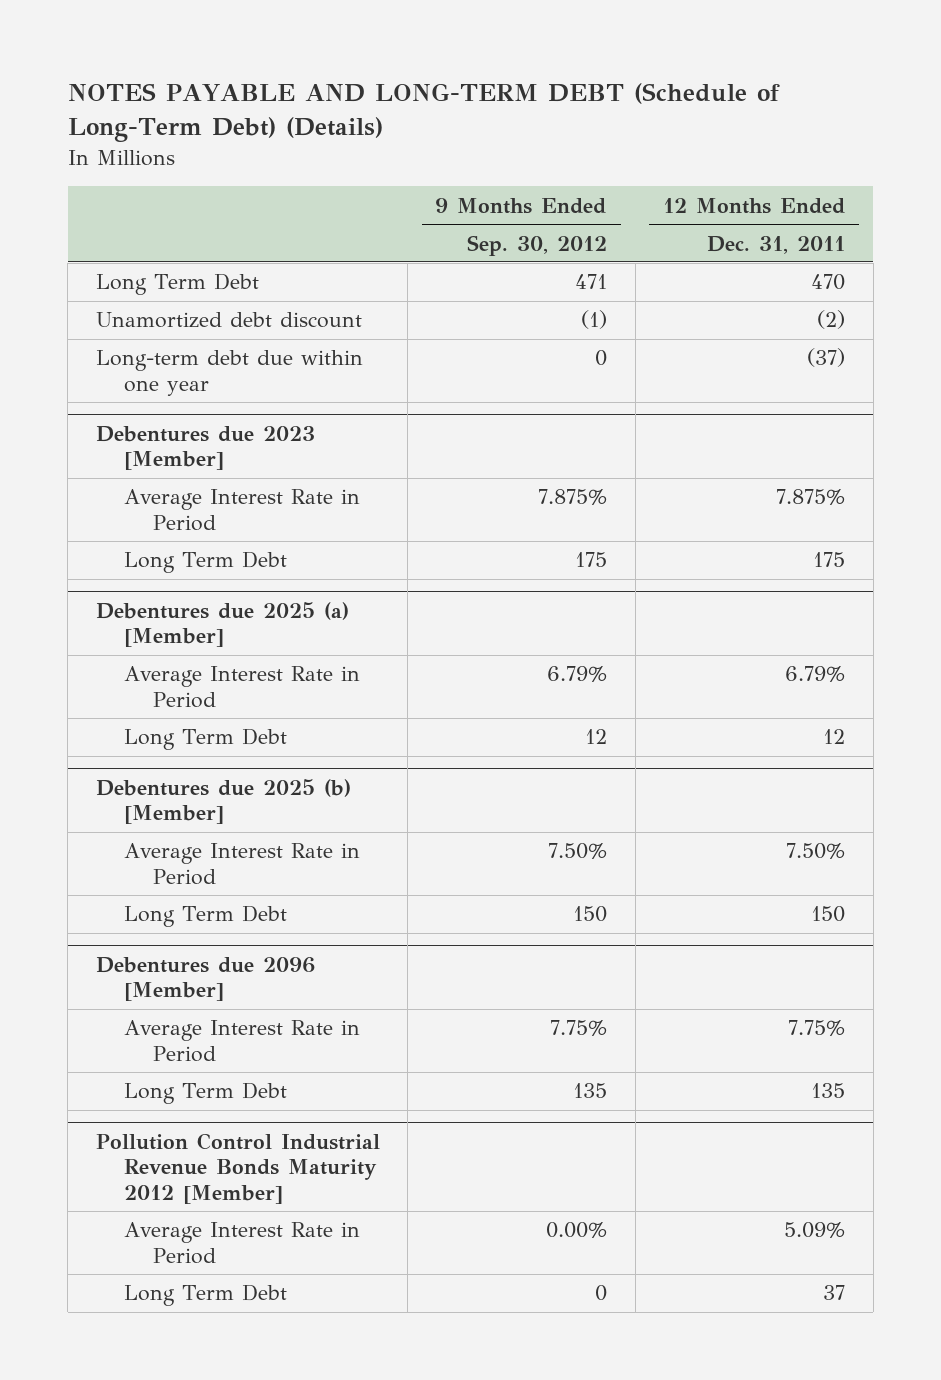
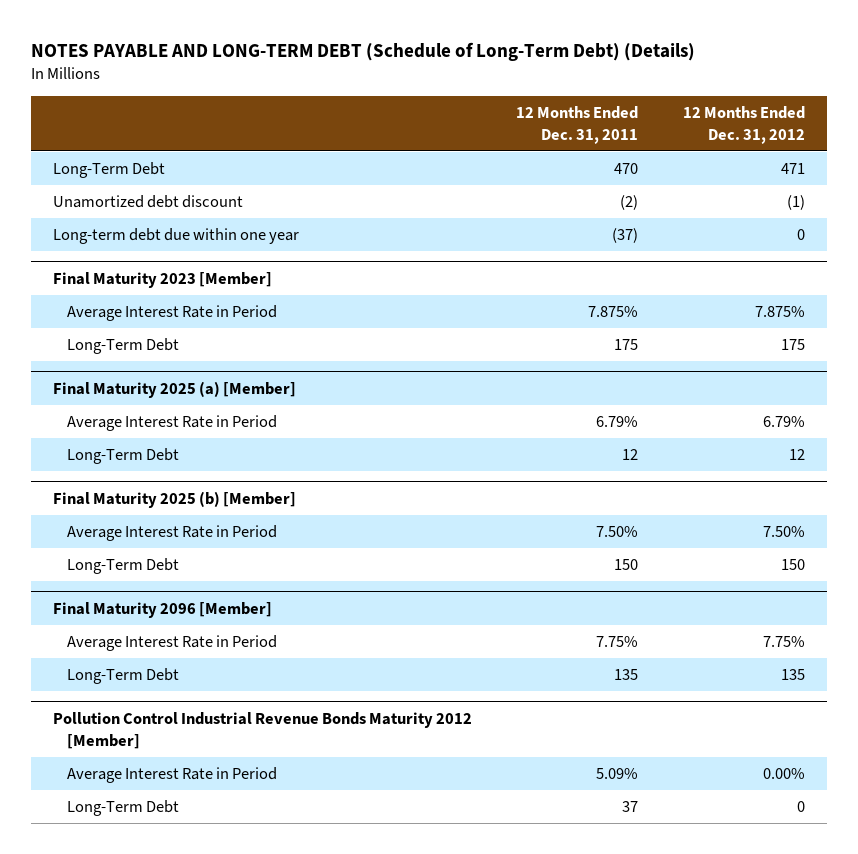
- | 9 Months Ended Sep. 30, 2012 | 12 Months Ended Dec. 31, 2011
+ | 12 Months Ended Dec. 31, 2011 | 12 Months Ended Dec. 31, 2012
- Long Term Debt | 471 | 470
+ Long-Term Debt | 470 | 471
- Debentures due 2023 [Member]
+ Final Maturity 2023 [Member]
- Long Term Debt | 175 | 175
- Debentures due 2025 (a) [Member]
+ Long-Term Debt | 175 | 175
+ Final Maturity 2025 (a) [Member]
- Long Term Debt | 12 | 12
- Debentures due 2025 (b) [Member]
+ Long-Term Debt | 12 | 12
+ Final Maturity 2025 (b) [Member]
- Long Term Debt | 150 | 150
- Debentures due 2096 [Member]
+ Long-Term Debt | 150 | 150
+ Final Maturity 2096 [Member]
- Long Term Debt | 135 | 135
+ Long-Term Debt | 135 | 135
@ Pollution Control Industrial Revenue Bonds Maturity 2012 [Member]
- Long Term Debt | 0 | 37
+ Long-Term Debt | 37 | 0

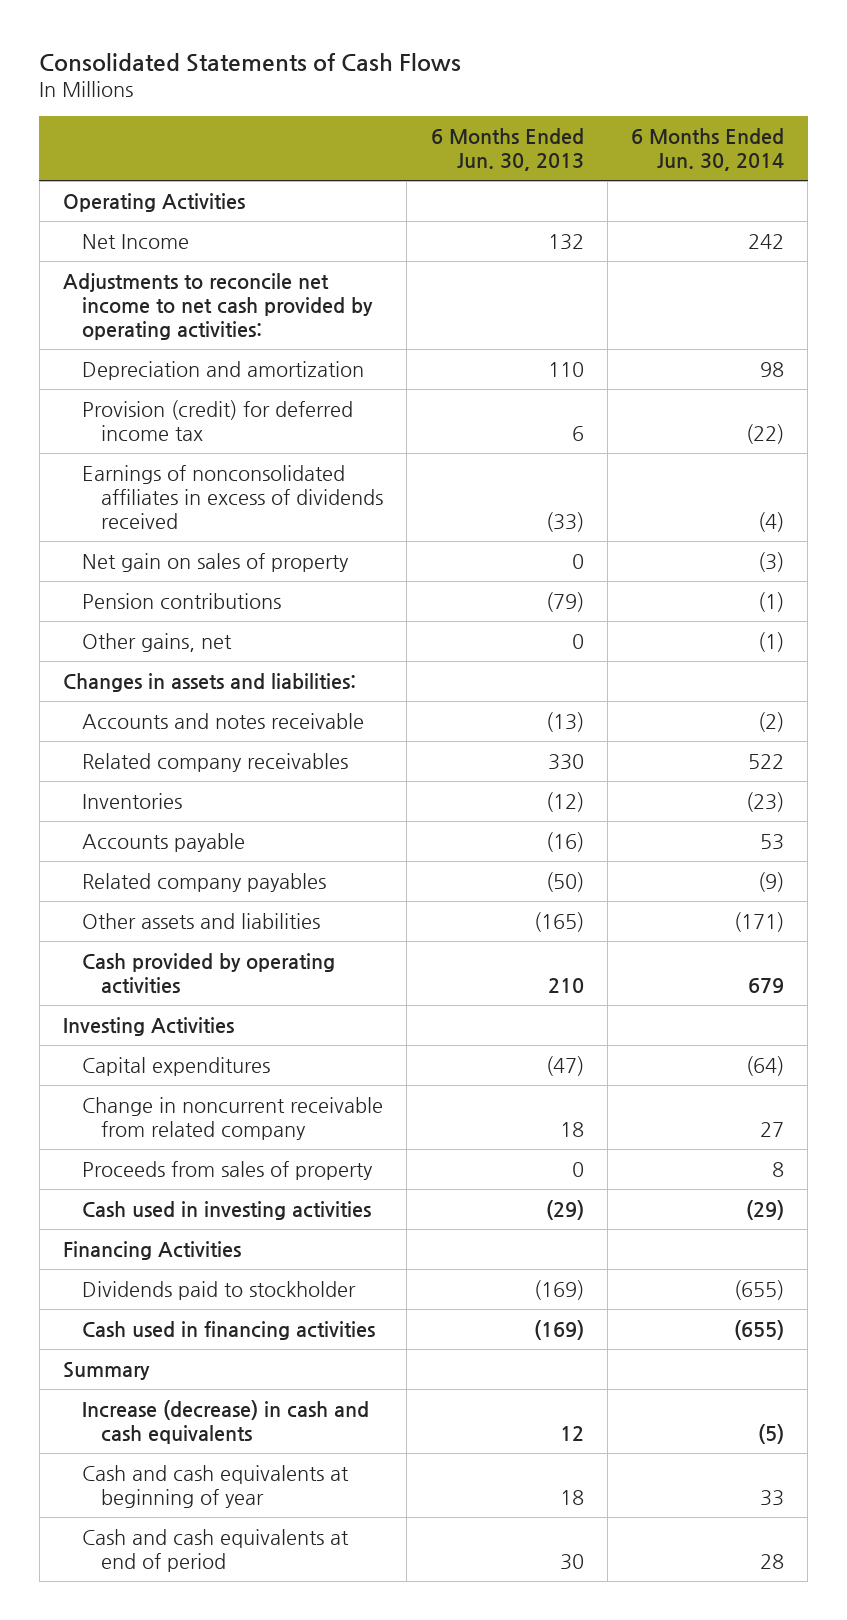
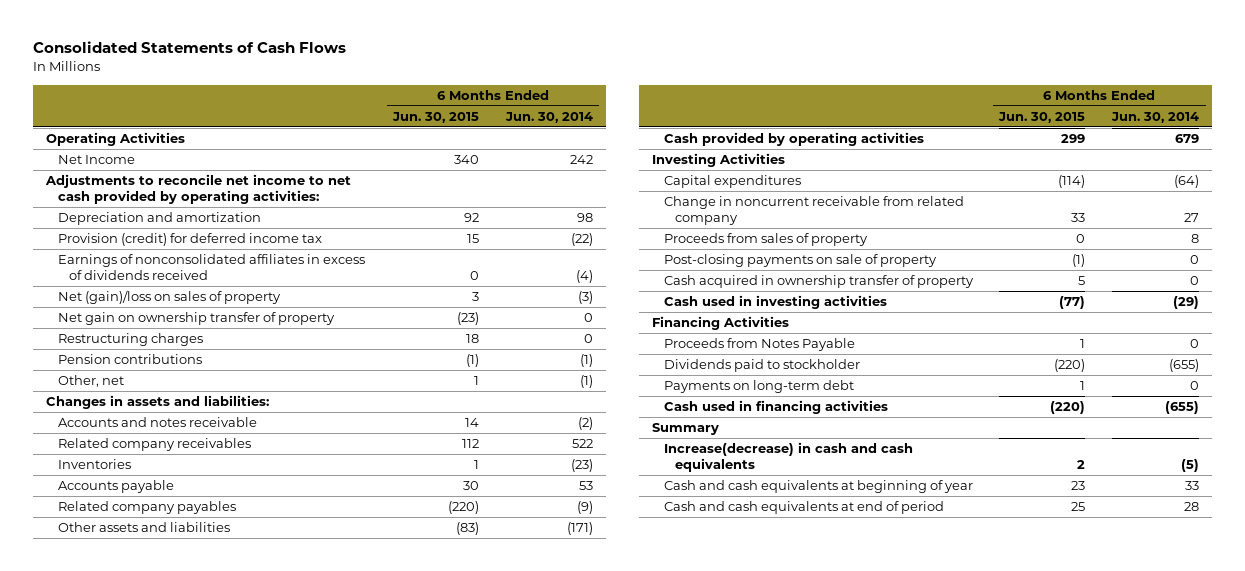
- | 6 Months Ended Jun. 30, 2013 | 6 Months Ended Jun. 30, 2014
+ | 6 Months Ended Jun. 30, 2015 | 6 Months Ended Jun. 30, 2014
- Net gain on sales of property | 0 | (3)
+ Net (gain)/loss on sales of property | 3 | (3)
+ Net gain on ownership transfer of property | (23) | 0
+ Restructuring charges | 18 | 0
- Other gains, net | 0 | (1)
+ Other, net | 1 | (1)
+ Post-closing payments on sale of property | (1) | 0
+ Cash acquired in ownership transfer of property | 5 | 0
+ Proceeds from Notes Payable | 1 | 0
+ Payments on long-term debt | 1 | 0
- Increase (decrease) in cash and cash equivalents | 12 | (5)
+ Increase(decrease) in cash and cash equivalents | 2 | (5)

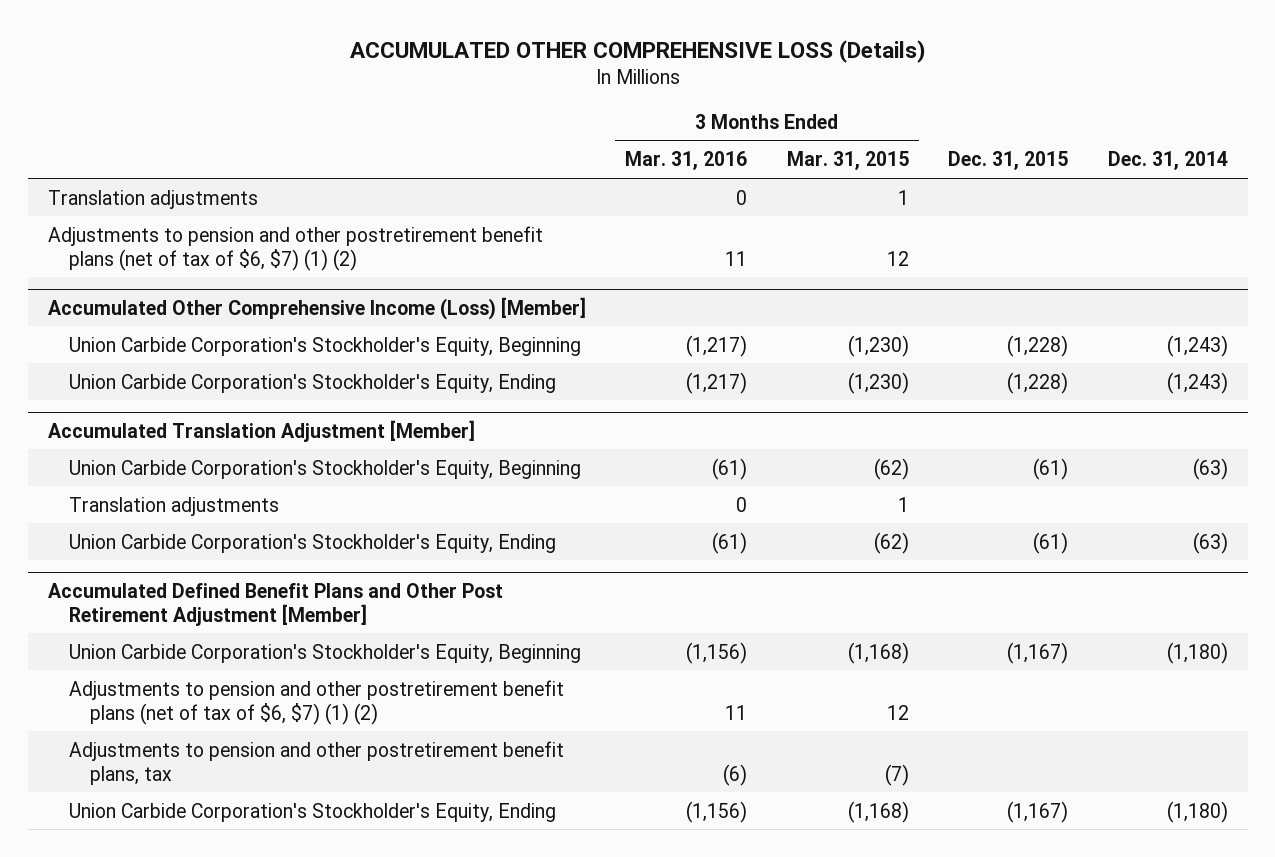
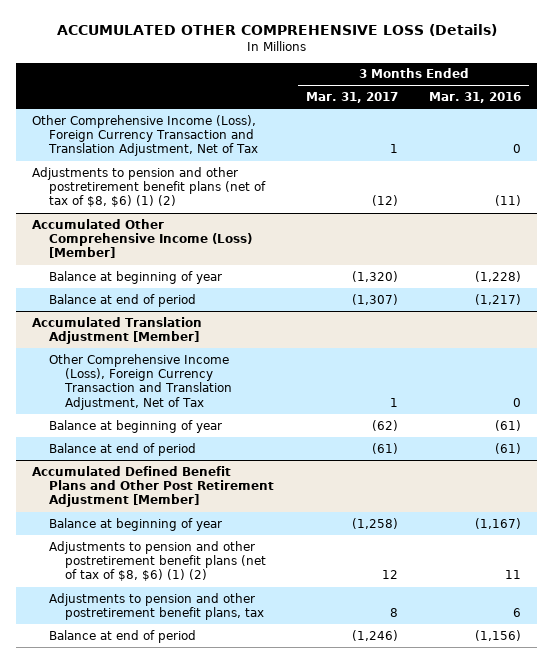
- | 3 Months Ended Mar. 31, 2016 | 3 Months Ended Mar. 31, 2015 | Dec. 31, 2015 | Dec. 31, 2014
+ | 3 Months Ended Mar. 31, 2017 | 3 Months Ended Mar. 31, 2016
- Translation adjustments | 0 | 1 | |
- Adjustments to pension and other postretirement benefit plans (net of tax of $6, $7) (1) (2) | 11 | 12 | |
+ Other Comprehensive Income (Loss), Foreign Currency Transaction and Translation Adjustment, Net of Tax | 1 | 0
+ Adjustments to pension and other postretirement benefit plans (net of tax of $8, $6) (1) (2) | (12) | (11)
@ Accumulated Other Comprehensive Income (Loss) [Member]
- Union Carbide Corporation's Stockholder's Equity, Beginning | (1,217) | (1,230) | (1,228) | (1,243)
- Union Carbide Corporation's Stockholder's Equity, Ending | (1,217) | (1,230) | (1,228) | (1,243)
+ Balance at beginning of year | (1,320) | (1,228)
+ Balance at end of period | (1,307) | (1,217)
@ Accumulated Translation Adjustment [Member]
- Union Carbide Corporation's Stockholder's Equity, Beginning | (61) | (62) | (61) | (63)
- Translation adjustments | 0 | 1 | |
- Union Carbide Corporation's Stockholder's Equity, Ending | (61) | (62) | (61) | (63)
+ Other Comprehensive Income (Loss), Foreign Currency Transaction and Translation Adjustment, Net of Tax | 1 | 0
+ Balance at beginning of year | (62) | (61)
+ Balance at end of period | (61) | (61)
@ Accumulated Defined Benefit Plans and Other Post Retirement Adjustment [Member]
- Union Carbide Corporation's Stockholder's Equity, Beginning | (1,156) | (1,168) | (1,167) | (1,180)
- Adjustments to pension and other postretirement benefit plans (net of tax of $6, $7) (1) (2) | 11 | 12 | |
- Adjustments to pension and other postretirement benefit plans, tax | (6) | (7) | |
- Union Carbide Corporation's Stockholder's Equity, Ending | (1,156) | (1,168) | (1,167) | (1,180)
+ Balance at beginning of year | (1,258) | (1,167)
+ Adjustments to pension and other postretirement benefit plans (net of tax of $8, $6) (1) (2) | 12 | 11
+ Adjustments to pension and other postretirement benefit plans, tax | 8 | 6
+ Balance at end of period | (1,246) | (1,156)

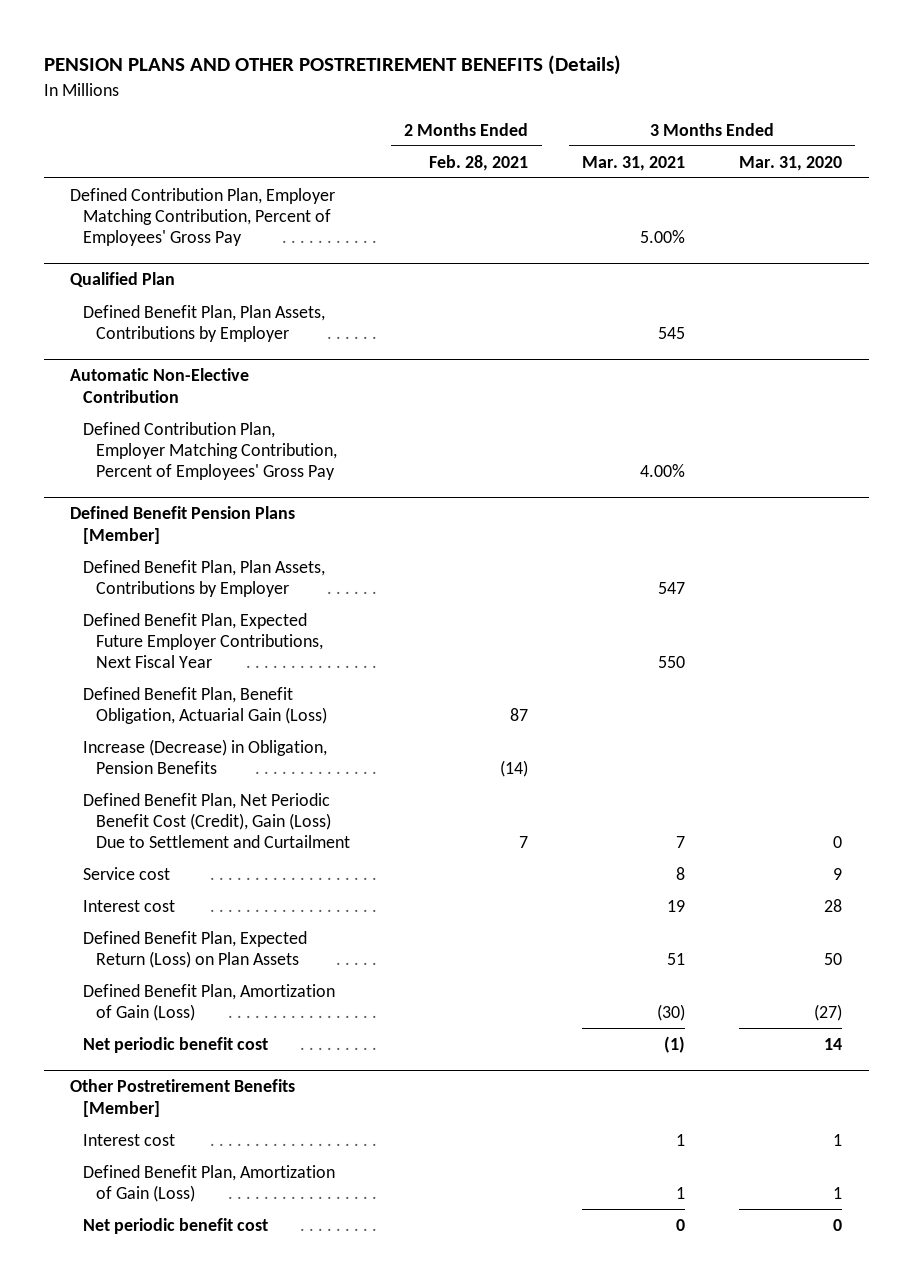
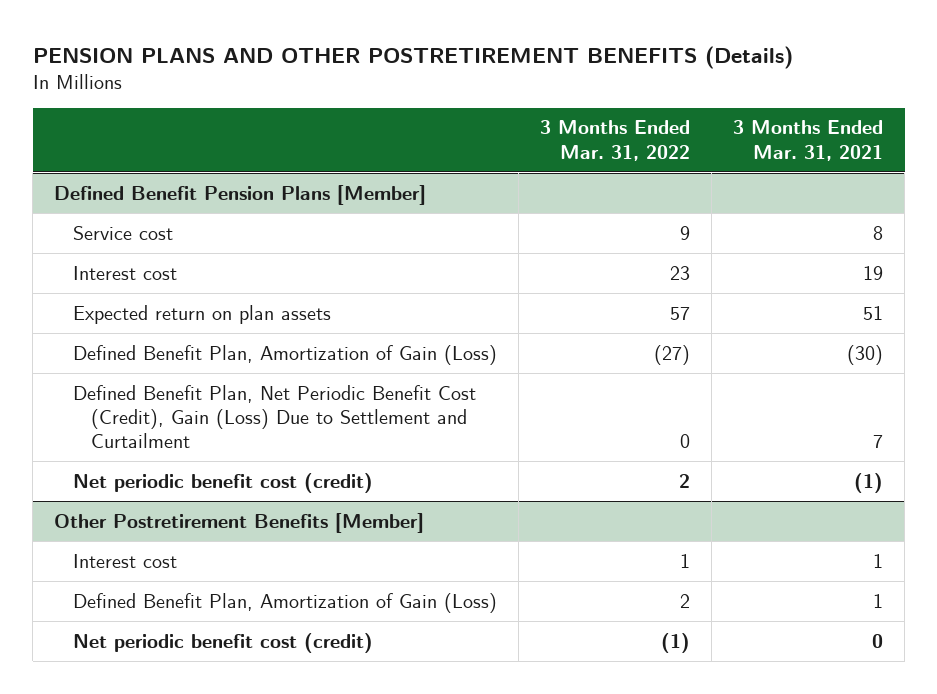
- | 2 Months Ended Feb. 28, 2021 | 3 Months Ended Mar. 31, 2021 | 3 Months Ended Mar. 31, 2020
+ | 3 Months Ended Mar. 31, 2022 | 3 Months Ended Mar. 31, 2021
- Defined Contribution Plan, Employer Matching Contribution, Percent of Employees' Gross Pay | | 5.00% |
- Qualified Plan
- Defined Benefit Plan, Plan Assets, Contributions by Employer | | 545 |
- Automatic Non-Elective Contribution
- Defined Contribution Plan, Employer Matching Contribution, Percent of Employees' Gross Pay | | 4.00% |
@ Defined Benefit Pension Plans [Member]
- Defined Benefit Plan, Plan Assets, Contributions by Employer | | 547 |
- Defined Benefit Plan, Expected Future Employer Contributions, Next Fiscal Year | | 550 |
- Defined Benefit Plan, Benefit Obligation, Actuarial Gain (Loss) | 87 | |
- Increase (Decrease) in Obligation, Pension Benefits | (14) | |
- Defined Benefit Plan, Expected Return (Loss) on Plan Assets | | 51 | 50
+ Expected return on plan assets | 57 | 51
- Net periodic benefit cost | | (1) | 14
moved down: Defined Benefit Plan, Net Periodic Benefit Cost (Credit), Gain (Loss) Due to Settlement and Curtailment | 0 | 7
+ Net periodic benefit cost (credit) | 2 | (1)
@ Other Postretirement Benefits [Member]
- Net periodic benefit cost | | 0 | 0
+ Net periodic benefit cost (credit) | (1) | 0

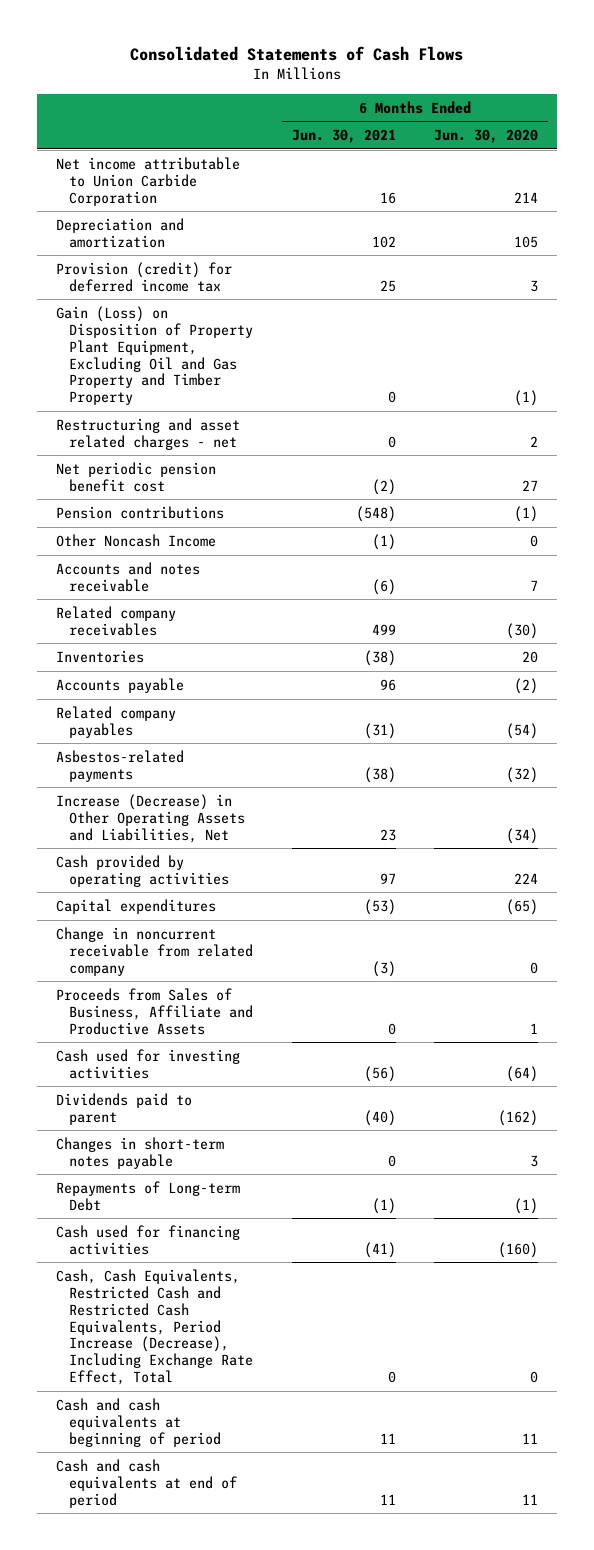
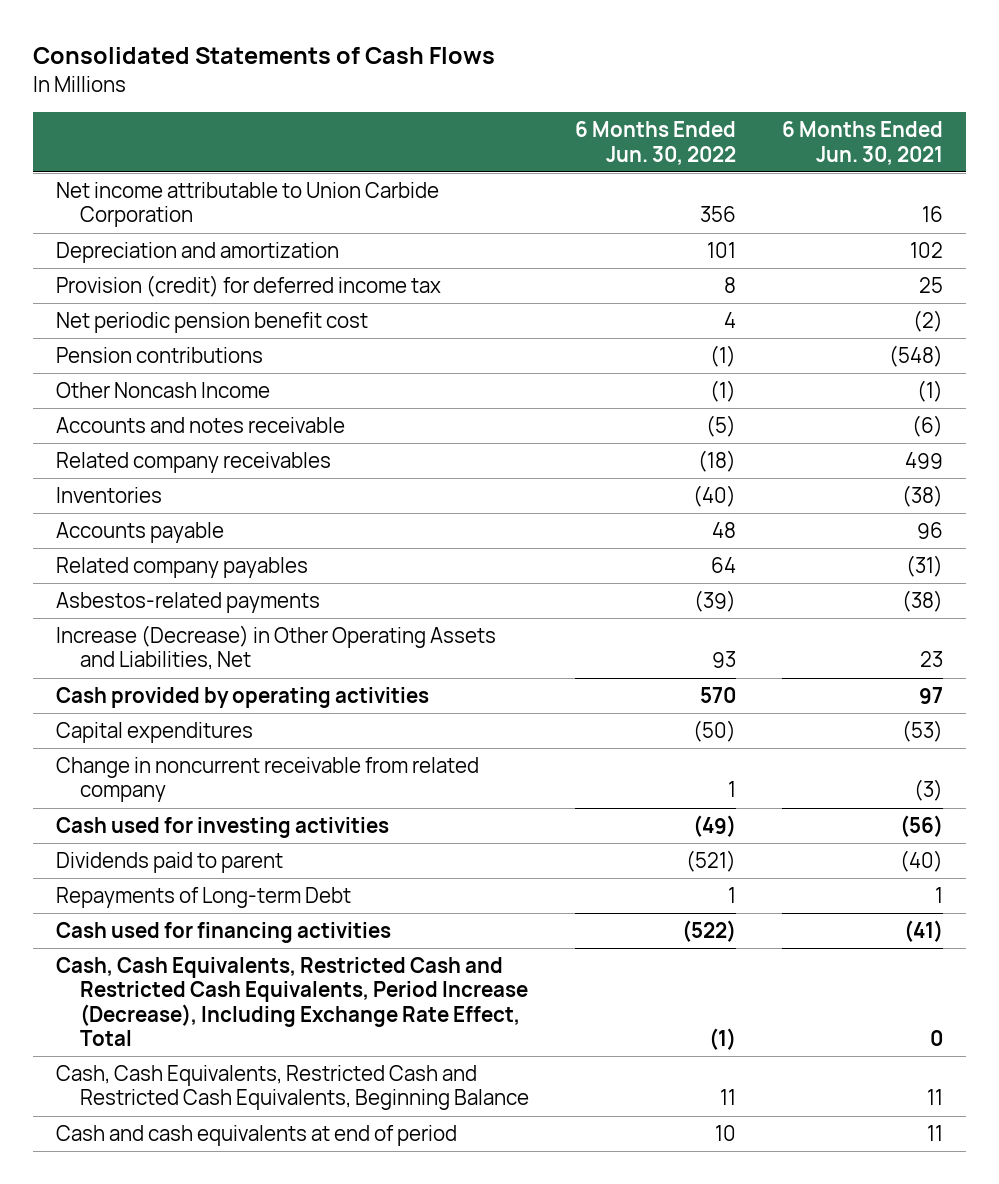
- | 6 Months Ended Jun. 30, 2021 | 6 Months Ended Jun. 30, 2020
+ | 6 Months Ended Jun. 30, 2022 | 6 Months Ended Jun. 30, 2021
- Gain (Loss) on Disposition of Property Plant Equipment, Excluding Oil and Gas Property and Timber Property | 0 | (1)
- Restructuring and asset related charges - net | 0 | 2
- Proceeds from Sales of Business, Affiliate and Productive Assets | 0 | 1
- Changes in short-term notes payable | 0 | 3
- Repayments of Long-term Debt | (1) | (1)
+ Repayments of Long-term Debt | 1 | 1
- Cash and cash equivalents at beginning of period | 11 | 11
+ Cash, Cash Equivalents, Restricted Cash and Restricted Cash Equivalents, Beginning Balance | 11 | 11

